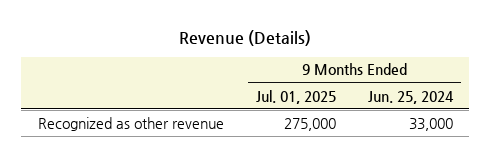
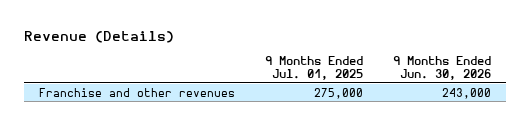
- | 9 Months Ended Jul. 01, 2025 | 9 Months Ended Jun. 25, 2024
+ | 9 Months Ended Jul. 01, 2025 | 9 Months Ended Jun. 30, 2026
- Recognized as other revenue | 275,000 | 33,000
+ Franchise and other revenues | 275,000 | 243,000

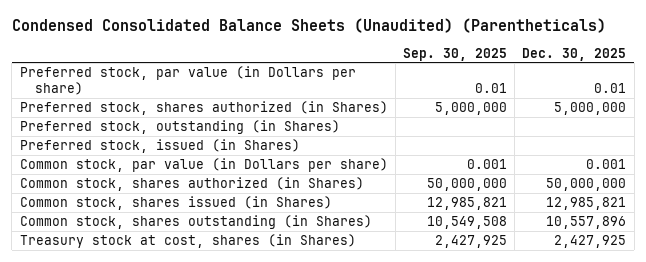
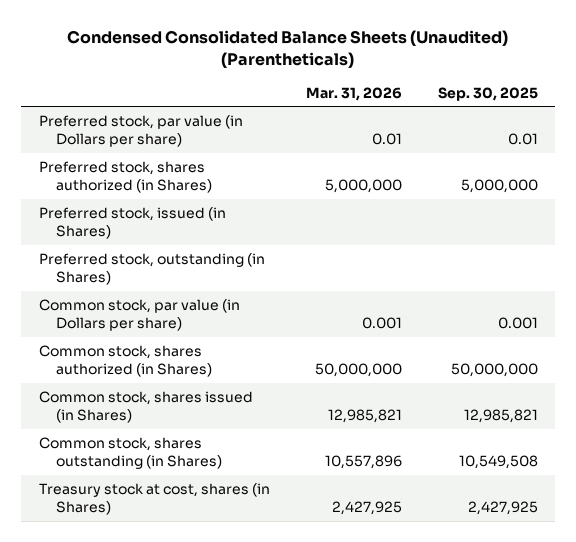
- | Sep. 30, 2025 | Dec. 30, 2025
+ | Mar. 31, 2026 | Sep. 30, 2025
moved down: Preferred stock, outstanding (in Shares)

